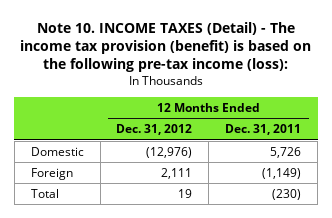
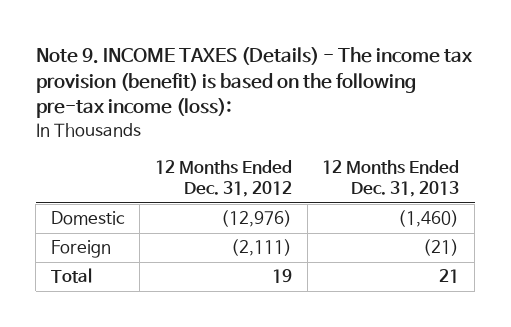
- Note 10. INCOME TAXES (Detail) - The income tax provision (benefit) is based on the following pre-tax income (loss):
+ Note 9. INCOME TAXES (Details) - The income tax provision (benefit) is based on the following pre-tax income (loss):
- | 12 Months Ended Dec. 31, 2012 | 12 Months Ended Dec. 31, 2011
+ | 12 Months Ended Dec. 31, 2012 | 12 Months Ended Dec. 31, 2013
- Foreign | 2,111 | (1,149)
+ Foreign | (2,111) | (21)

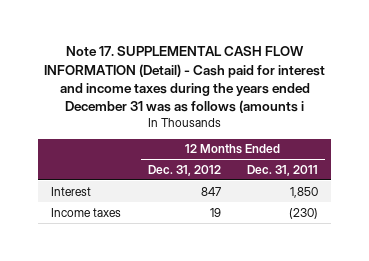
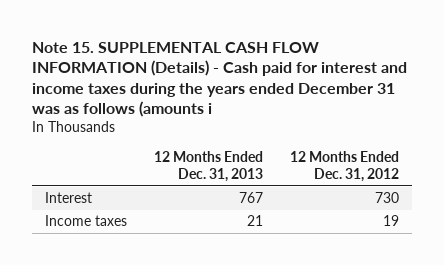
- Note 17. SUPPLEMENTAL CASH FLOW INFORMATION (Detail) - Cash paid for interest and income taxes during the years ended December 31 was as follows (amounts i
+ Note 15. SUPPLEMENTAL CASH FLOW INFORMATION (Details) - Cash paid for interest and income taxes during the years ended December 31 was as follows (amounts i
- | 12 Months Ended Dec. 31, 2012 | 12 Months Ended Dec. 31, 2011
+ | 12 Months Ended Dec. 31, 2013 | 12 Months Ended Dec. 31, 2012
- Interest | 847 | 1,850
+ Interest | 767 | 730

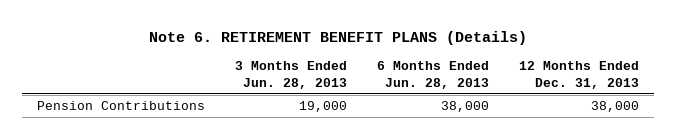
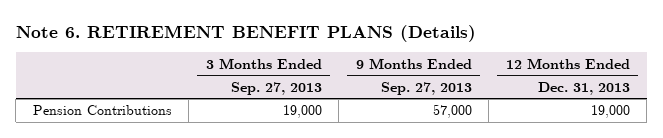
- | 3 Months Ended Jun. 28, 2013 | 6 Months Ended Jun. 28, 2013 | 12 Months Ended Dec. 31, 2013
+ | 3 Months Ended Sep. 27, 2013 | 9 Months Ended Sep. 27, 2013 | 12 Months Ended Dec. 31, 2013
- Pension Contributions | 19,000 | 38,000 | 38,000
+ Pension Contributions | 19,000 | 57,000 | 19,000

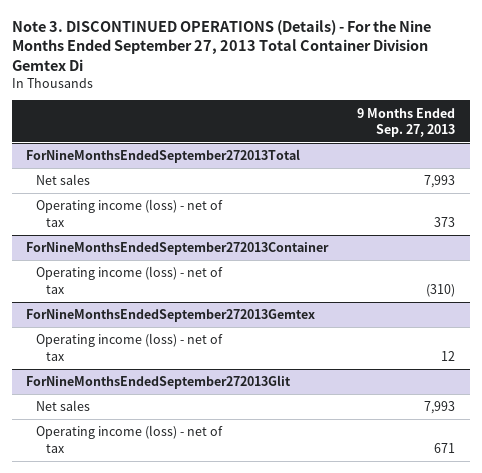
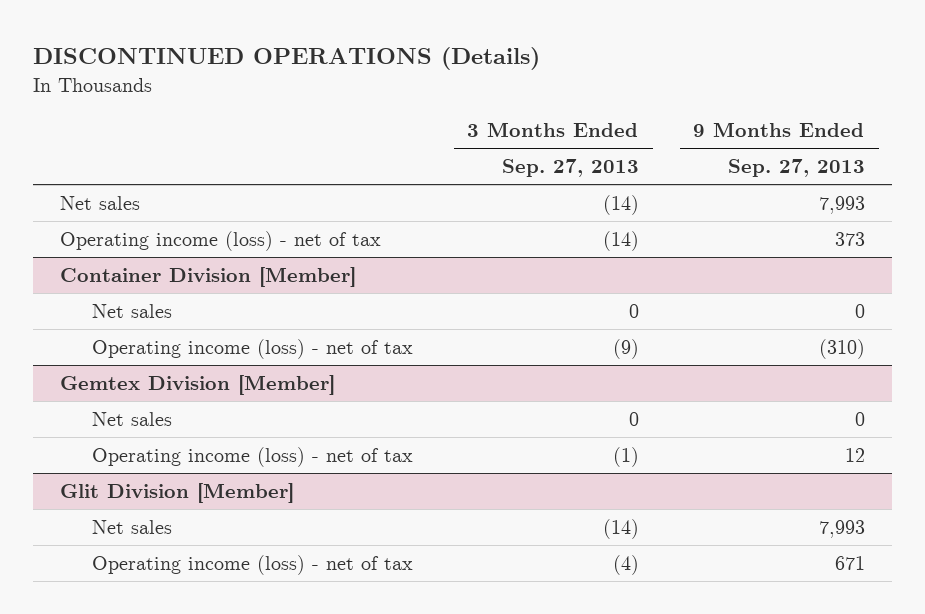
- Note 3. DISCONTINUED OPERATIONS (Details) - For the Nine Months Ended September 27, 2013 Total Container Division Gemtex Di
+ DISCONTINUED OPERATIONS (Details)
- | 9 Months Ended Sep. 27, 2013
+ | 3 Months Ended Sep. 27, 2013 | 9 Months Ended Sep. 27, 2013
- ForNineMonthsEndedSeptember272013Total
- ForNineMonthsEndedSeptember272013Container
+ Container Division [Member]
+ Net sales | 0 | 0
- ForNineMonthsEndedSeptember272013Gemtex
+ Gemtex Division [Member]
+ Net sales | 0 | 0
- ForNineMonthsEndedSeptember272013Glit
+ Glit Division [Member]

